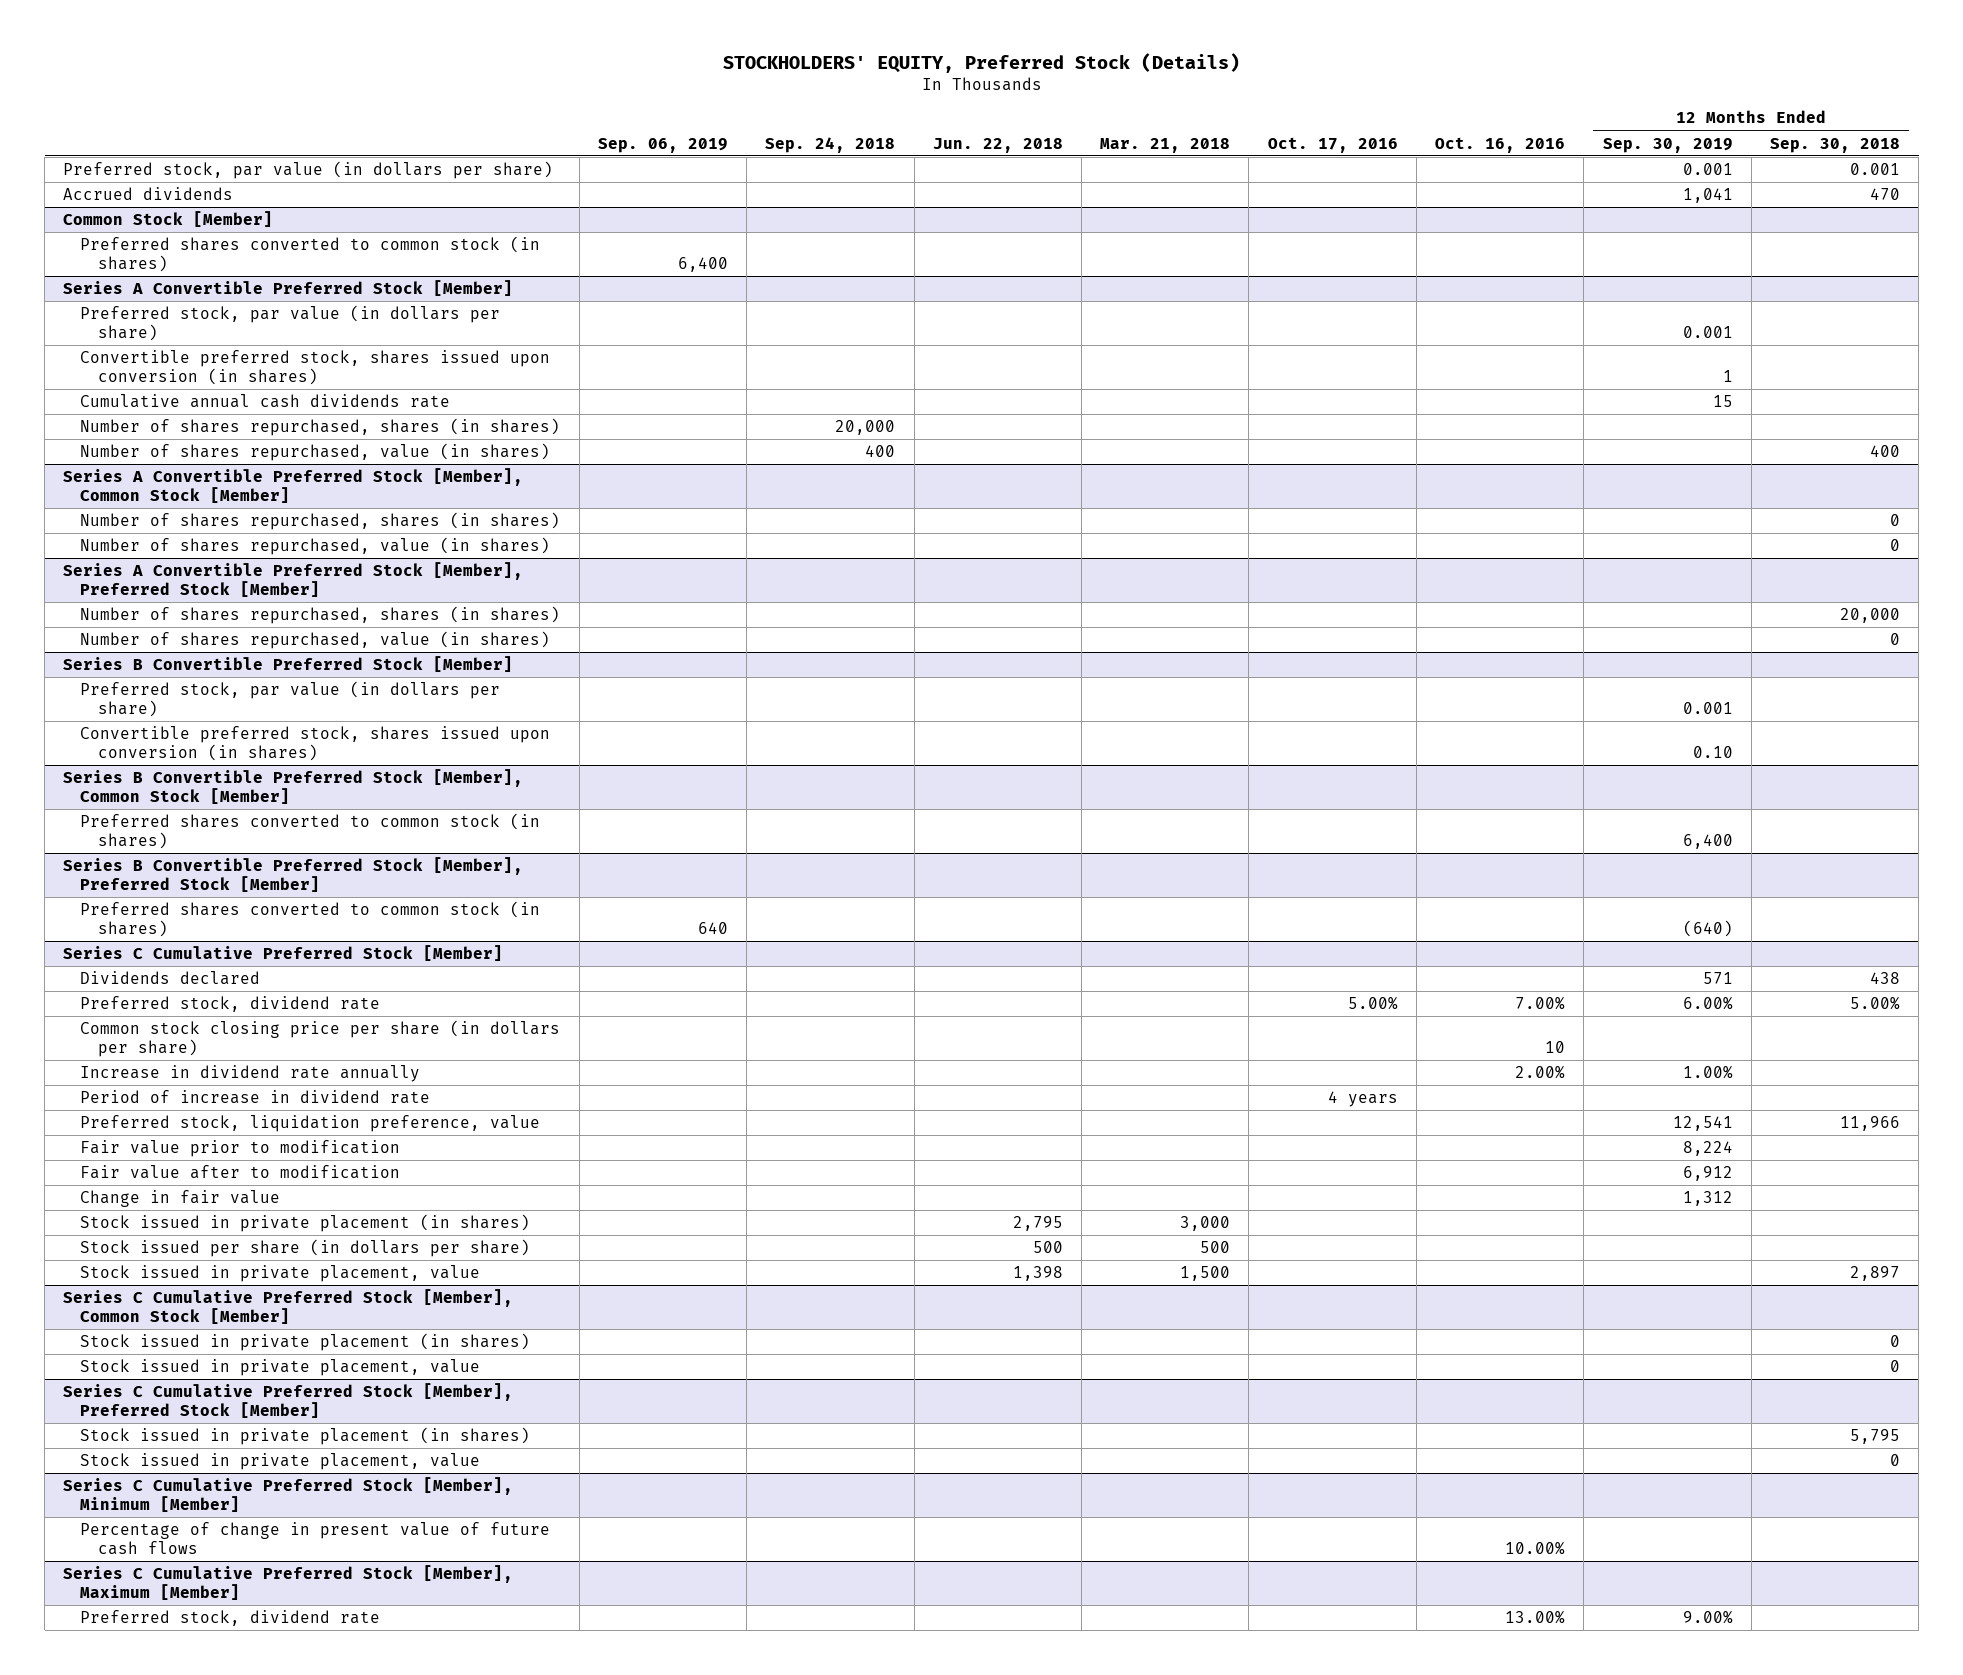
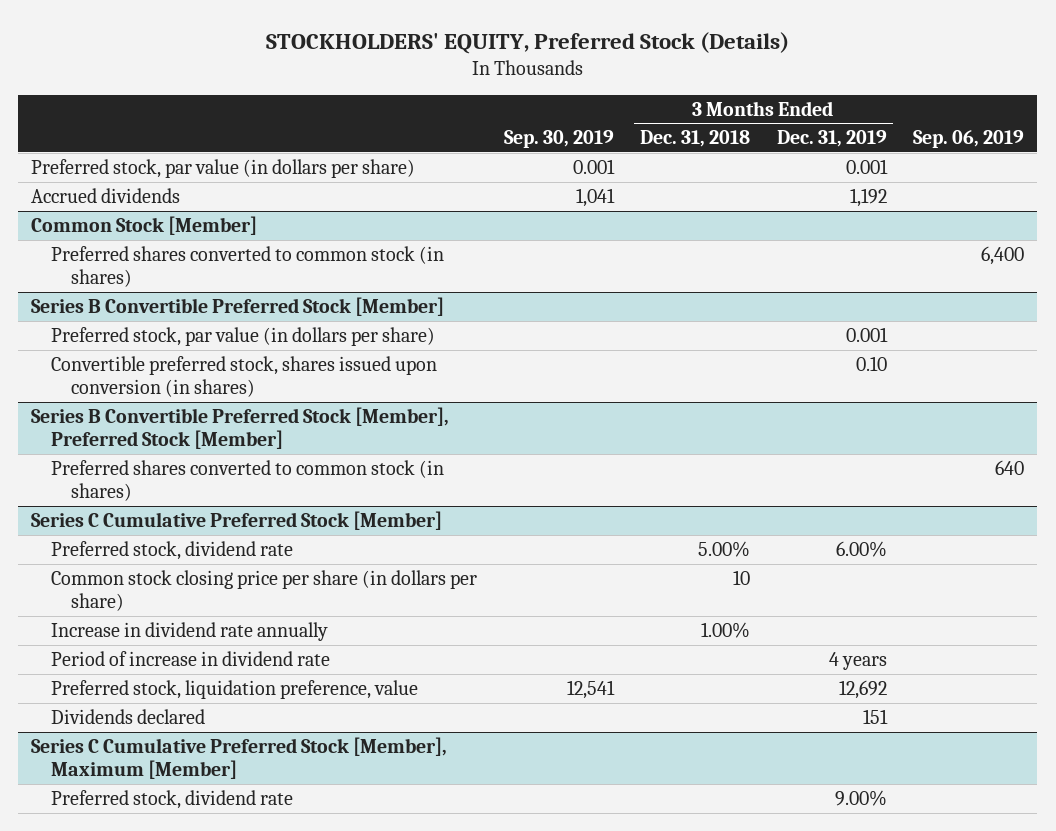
- | Sep. 06, 2019 | Sep. 24, 2018 | Jun. 22, 2018 | Mar. 21, 2018 | Oct. 17, 2016 | Oct. 16, 2016 | 12 Months Ended Sep. 30, 2019 | 12 Months Ended Sep. 30, 2018
+ | Sep. 30, 2019 | 3 Months Ended Dec. 31, 2018 | 3 Months Ended Dec. 31, 2019 | Sep. 06, 2019
- Series A Convertible Preferred Stock [Member]
- Preferred stock, par value (in dollars per share) | | | | | | | 0.001 |
- Convertible preferred stock, shares issued upon conversion (in shares) | | | | | | | 1 |
- Cumulative annual cash dividends rate | | | | | | | 15 |
- Number of shares repurchased, shares (in shares) | | 20,000 | | | | | |
- Number of shares repurchased, value (in shares) | | 400 | | | | | | 400
- Series A Convertible Preferred Stock [Member], Common Stock [Member]
- Number of shares repurchased, shares (in shares) | | | | | | | | 0
- Number of shares repurchased, value (in shares) | | | | | | | | 0
- Series A Convertible Preferred Stock [Member], Preferred Stock [Member]
- Number of shares repurchased, shares (in shares) | | | | | | | | 20,000
- Number of shares repurchased, value (in shares) | | | | | | | | 0
- Series B Convertible Preferred Stock [Member], Common Stock [Member]
- Preferred shares converted to common stock (in shares) | | | | | | | 6,400 |
@ Series C Cumulative Preferred Stock [Member]
- Fair value prior to modification | | | | | | | 8,224 |
- Fair value after to modification | | | | | | | 6,912 |
- Change in fair value | | | | | | | 1,312 |
- Stock issued in private placement (in shares) | | | 2,795 | 3,000 | | | |
- Stock issued per share (in dollars per share) | | | 500 | 500 | | | |
- Stock issued in private placement, value | | | 1,398 | 1,500 | | | | 2,897
- Series C Cumulative Preferred Stock [Member], Common Stock [Member]
- Stock issued in private placement (in shares) | | | | | | | | 0
- Stock issued in private placement, value | | | | | | | | 0
- Series C Cumulative Preferred Stock [Member], Preferred Stock [Member]
- Stock issued in private placement (in shares) | | | | | | | | 5,795
- Stock issued in private placement, value | | | | | | | | 0
- Series C Cumulative Preferred Stock [Member], Minimum [Member]
- Percentage of change in present value of future cash flows | | | | | | 10.00% | |
@ Series C Cumulative Preferred Stock [Member]
moved down: Dividends declared | | | 151 |

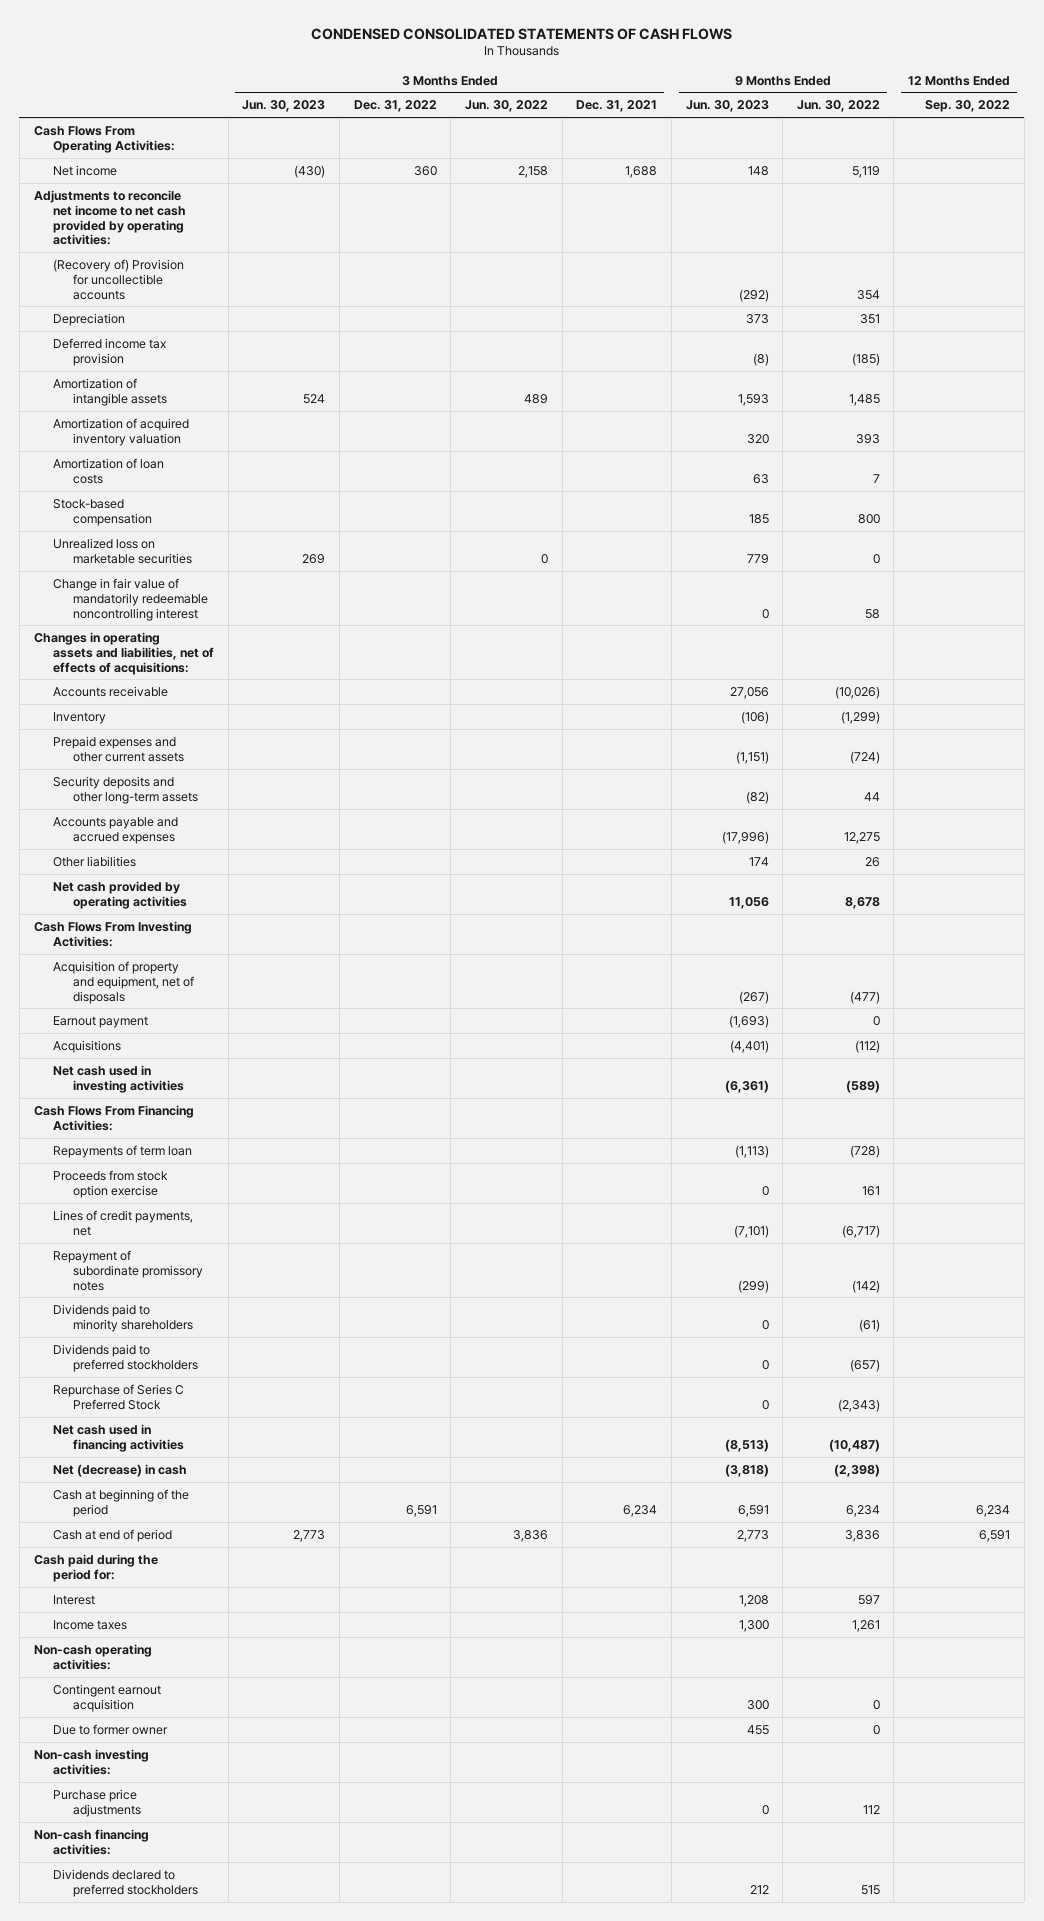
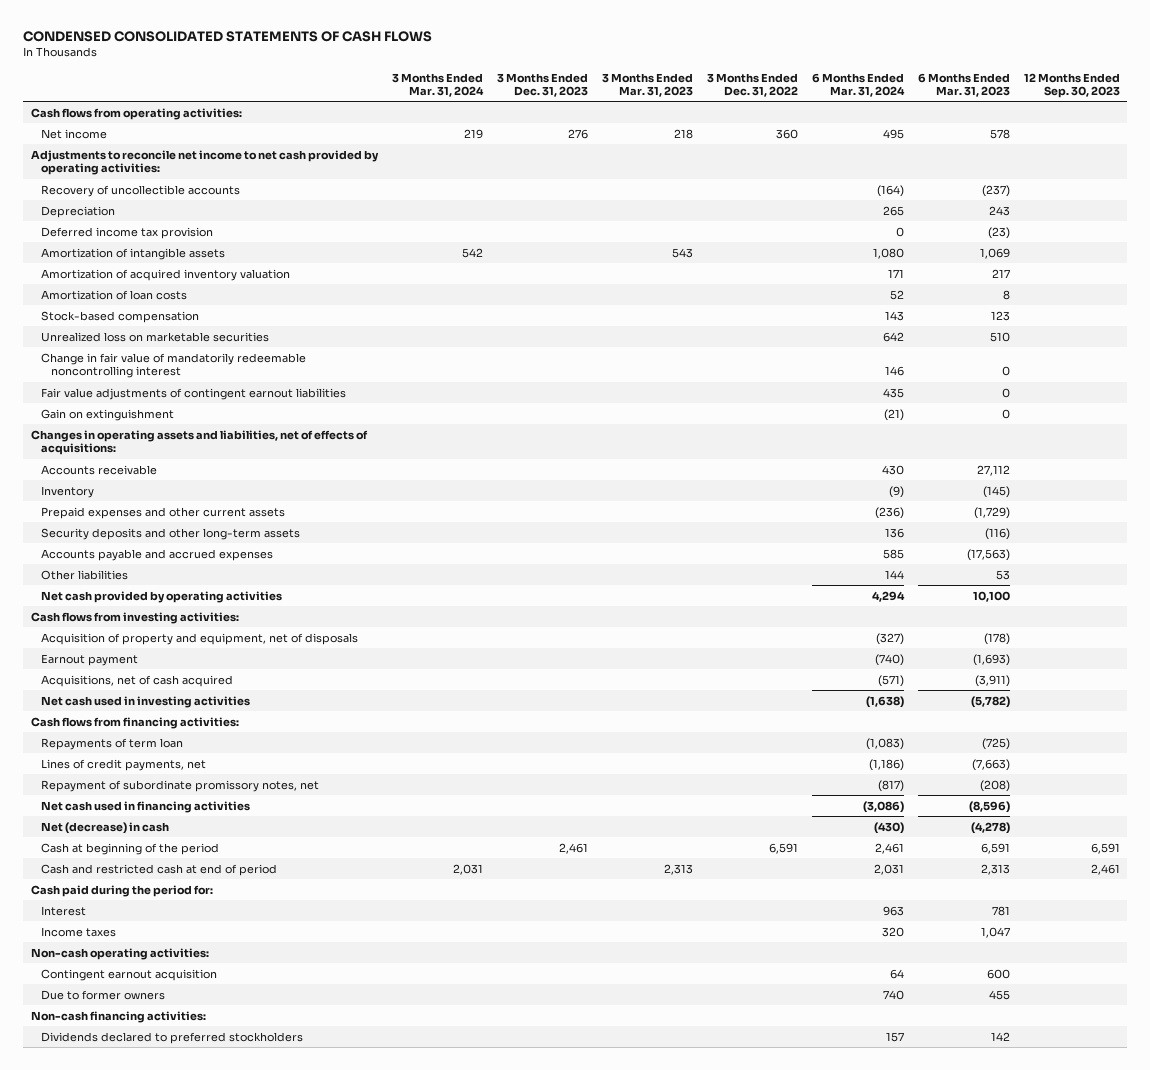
- | 3 Months Ended Jun. 30, 2023 | 3 Months Ended Dec. 31, 2022 | 3 Months Ended Jun. 30, 2022 | 3 Months Ended Dec. 31, 2021 | 9 Months Ended Jun. 30, 2023 | 9 Months Ended Jun. 30, 2022 | 12 Months Ended Sep. 30, 2022
+ | 3 Months Ended Mar. 31, 2024 | 3 Months Ended Dec. 31, 2023 | 3 Months Ended Mar. 31, 2023 | 3 Months Ended Dec. 31, 2022 | 6 Months Ended Mar. 31, 2024 | 6 Months Ended Mar. 31, 2023 | 12 Months Ended Sep. 30, 2023
- Cash Flows From Operating Activities:
+ Cash flows from operating activities:
- (Recovery of) Provision for uncollectible accounts | | | | | (292) | 354 |
+ Recovery of uncollectible accounts | | | | | (164) | (237) |
+ Fair value adjustments of contingent earnout liabilities | | | | | 435 | 0 |
+ Gain on extinguishment | | | | | (21) | 0 |
- Cash Flows From Investing Activities:
+ Cash flows from investing activities:
- Acquisitions | | | | | (4,401) | (112) |
+ Acquisitions, net of cash acquired | | | | | (571) | (3,911) |
- Cash Flows From Financing Activities:
+ Cash flows from financing activities:
- Proceeds from stock option exercise | | | | | 0 | 161 |
- Repayment of subordinate promissory notes | | | | | (299) | (142) |
- Dividends paid to minority shareholders | | | | | 0 | (61) |
- Dividends paid to preferred stockholders | | | | | 0 | (657) |
- Repurchase of Series C Preferred Stock | | | | | 0 | (2,343) |
+ Repayment of subordinate promissory notes, net | | | | | (817) | (208) |
- Cash at end of period | 2,773 | | 3,836 | | 2,773 | 3,836 | 6,591
+ Cash and restricted cash at end of period | 2,031 | | 2,313 | | 2,031 | 2,313 | 2,461
- Due to former owner | | | | | 455 | 0 |
- Non-cash investing activities:
- Purchase price adjustments | | | | | 0 | 112 |
+ Due to former owners | | | | | 740 | 455 |

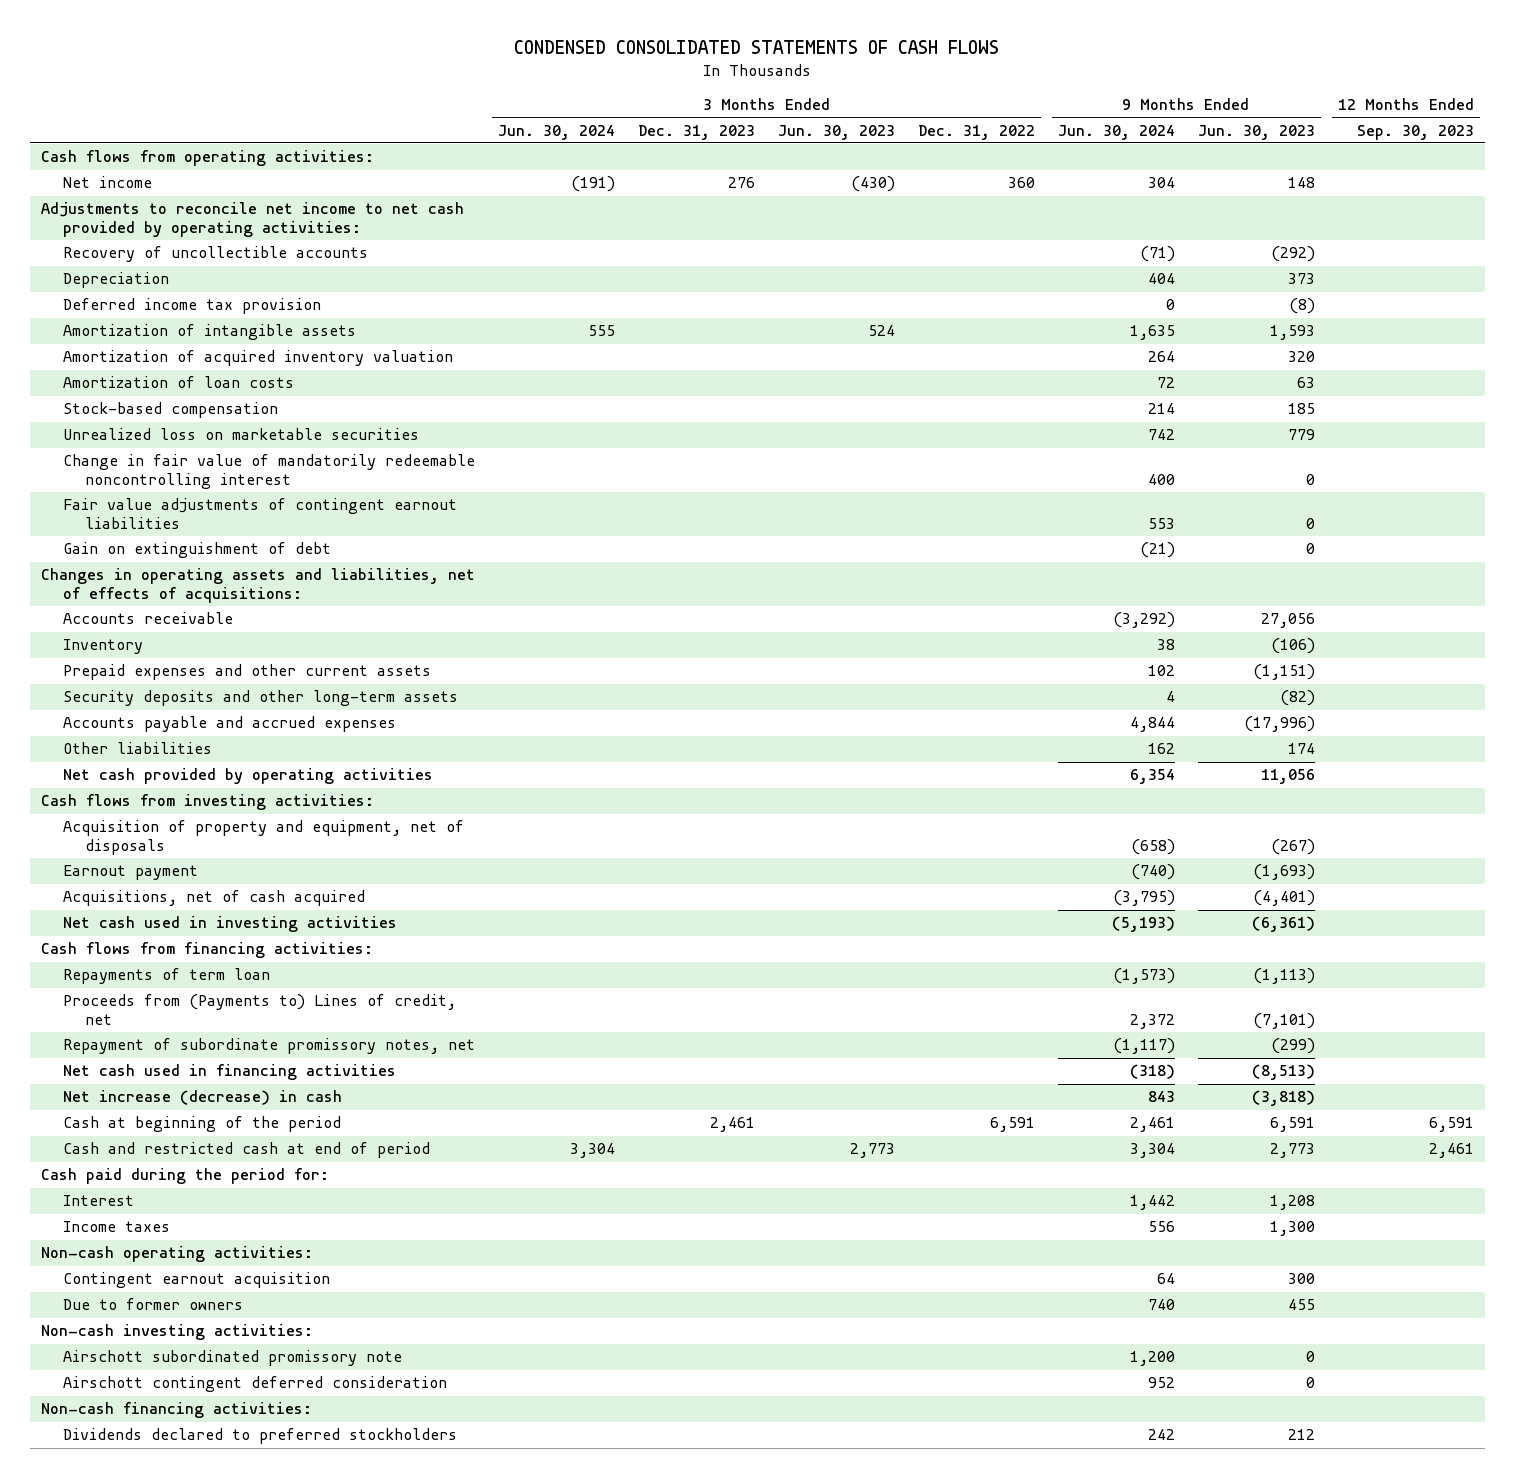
- | 3 Months Ended Mar. 31, 2024 | 3 Months Ended Dec. 31, 2023 | 3 Months Ended Mar. 31, 2023 | 3 Months Ended Dec. 31, 2022 | 6 Months Ended Mar. 31, 2024 | 6 Months Ended Mar. 31, 2023 | 12 Months Ended Sep. 30, 2023
+ | 3 Months Ended Jun. 30, 2024 | 3 Months Ended Dec. 31, 2023 | 3 Months Ended Jun. 30, 2023 | 3 Months Ended Dec. 31, 2022 | 9 Months Ended Jun. 30, 2024 | 9 Months Ended Jun. 30, 2023 | 12 Months Ended Sep. 30, 2023
- Gain on extinguishment | | | | | (21) | 0 |
+ Gain on extinguishment of debt | | | | | (21) | 0 |
- Lines of credit payments, net | | | | | (1,186) | (7,663) |
+ Proceeds from (Payments to) Lines of credit, net | | | | | 2,372 | (7,101) |
- Net (decrease) in cash | | | | | (430) | (4,278) |
+ Net increase (decrease) in cash | | | | | 843 | (3,818) |
+ Non-cash investing activities:
+ Airschott subordinated promissory note | | | | | 1,200 | 0 |
+ Airschott contingent deferred consideration | | | | | 952 | 0 |

